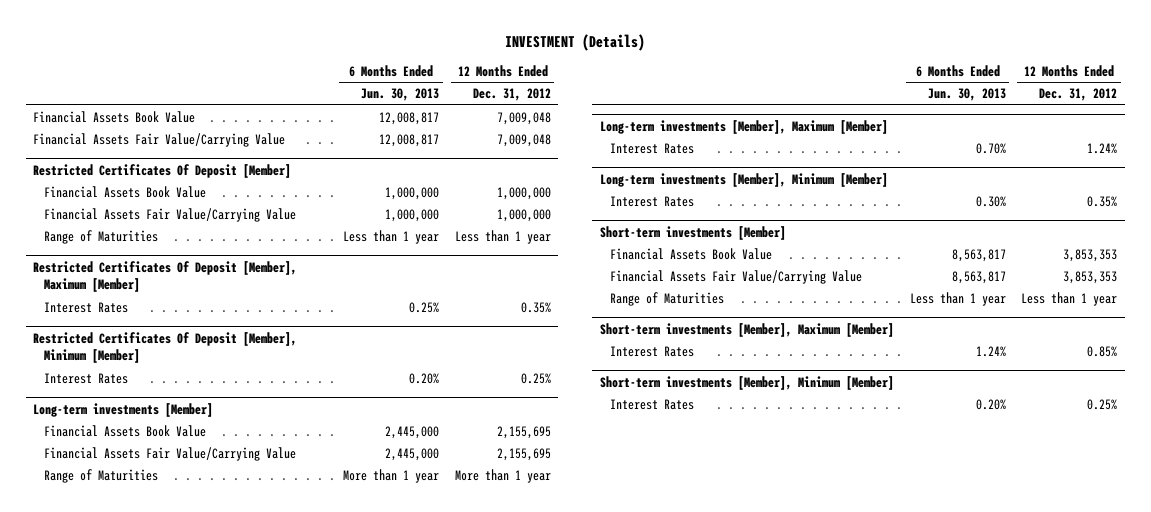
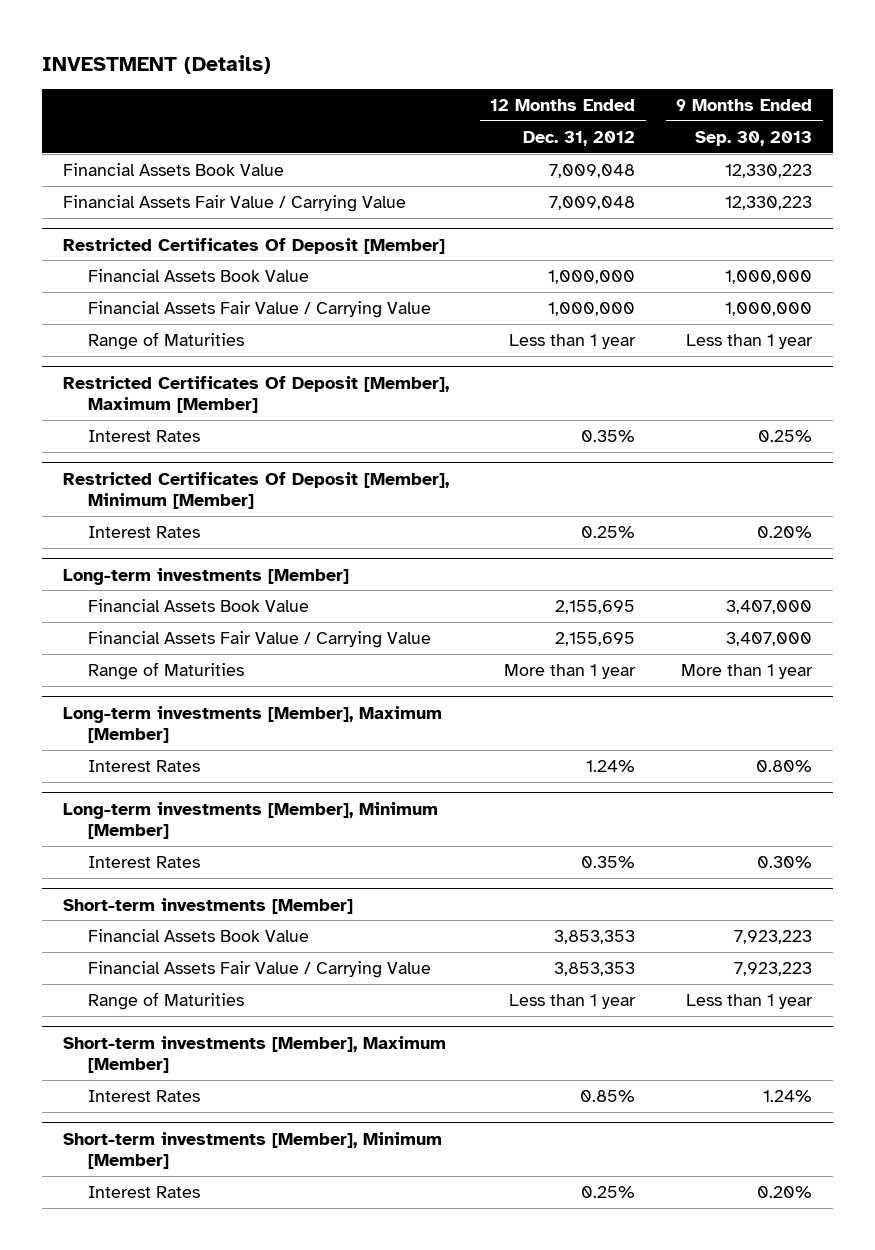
- | 6 Months Ended Jun. 30, 2013 | 12 Months Ended Dec. 31, 2012
+ | 12 Months Ended Dec. 31, 2012 | 9 Months Ended Sep. 30, 2013
- Financial Assets Fair Value/Carrying Value | 12,008,817 | 7,009,048
+ Financial Assets Fair Value / Carrying Value | 7,009,048 | 12,330,223
@ Restricted Certificates Of Deposit [Member]
- Financial Assets Fair Value/Carrying Value | 1,000,000 | 1,000,000
+ Financial Assets Fair Value / Carrying Value | 1,000,000 | 1,000,000
@ Long-term investments [Member]
- Financial Assets Fair Value/Carrying Value | 2,445,000 | 2,155,695
+ Financial Assets Fair Value / Carrying Value | 2,155,695 | 3,407,000
@ Short-term investments [Member]
- Financial Assets Fair Value/Carrying Value | 8,563,817 | 3,853,353
+ Financial Assets Fair Value / Carrying Value | 3,853,353 | 7,923,223

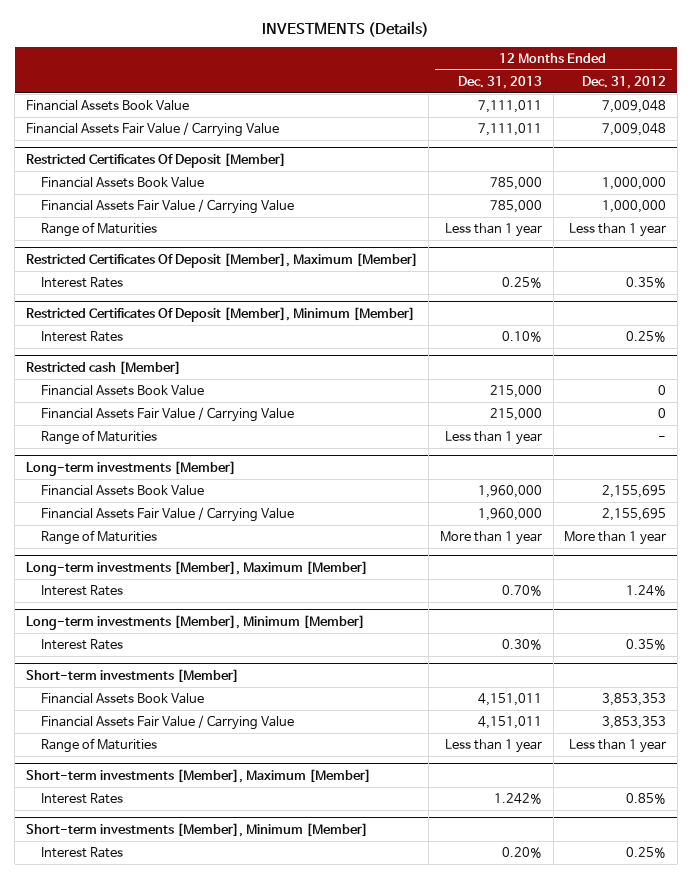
- INVESTMENT (Details)
+ INVESTMENTS (Details)
- | 12 Months Ended Dec. 31, 2012 | 9 Months Ended Sep. 30, 2013
+ | 12 Months Ended Dec. 31, 2013 | 12 Months Ended Dec. 31, 2012
+ Restricted cash [Member]
+ Financial Assets Book Value | 215,000 | 0
+ Financial Assets Fair Value / Carrying Value | 215,000 | 0
+ Range of Maturities | Less than 1 year | -

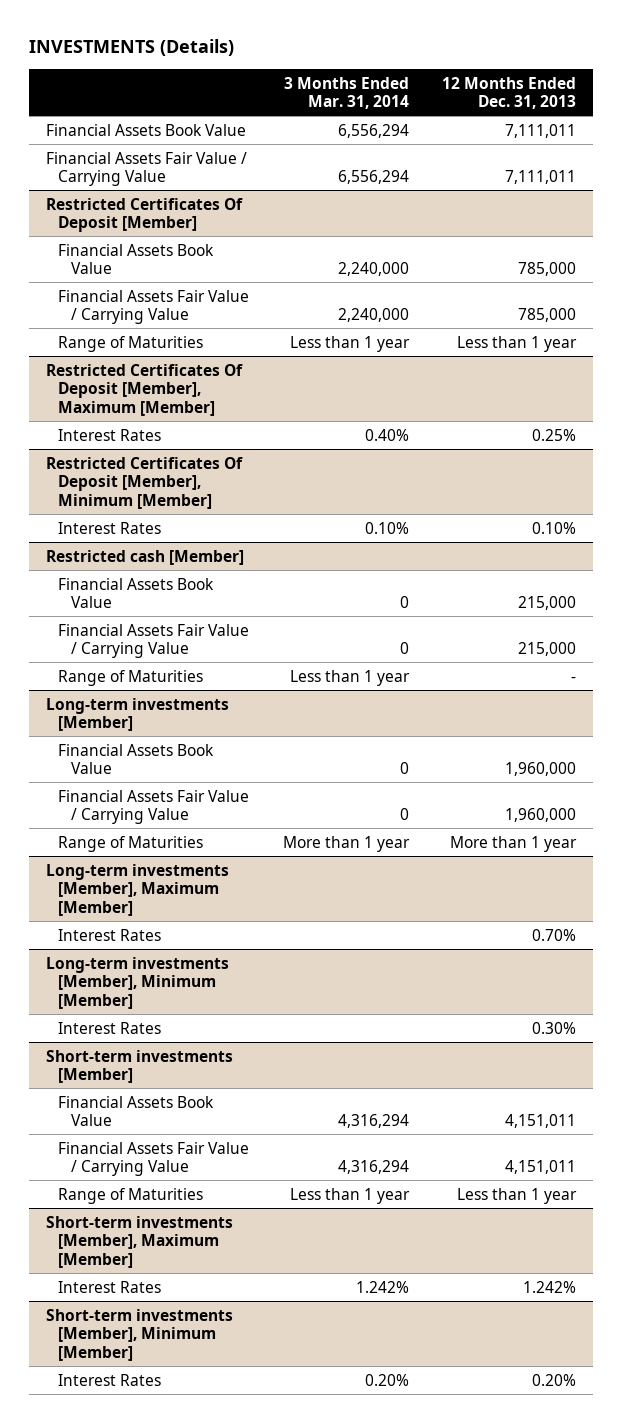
- | 12 Months Ended Dec. 31, 2013 | 12 Months Ended Dec. 31, 2012
+ | 3 Months Ended Mar. 31, 2014 | 12 Months Ended Dec. 31, 2013
@ Restricted cash [Member]
- Range of Maturities | Less than 1 year | -
+ Range of Maturities | Less than 1 year | -

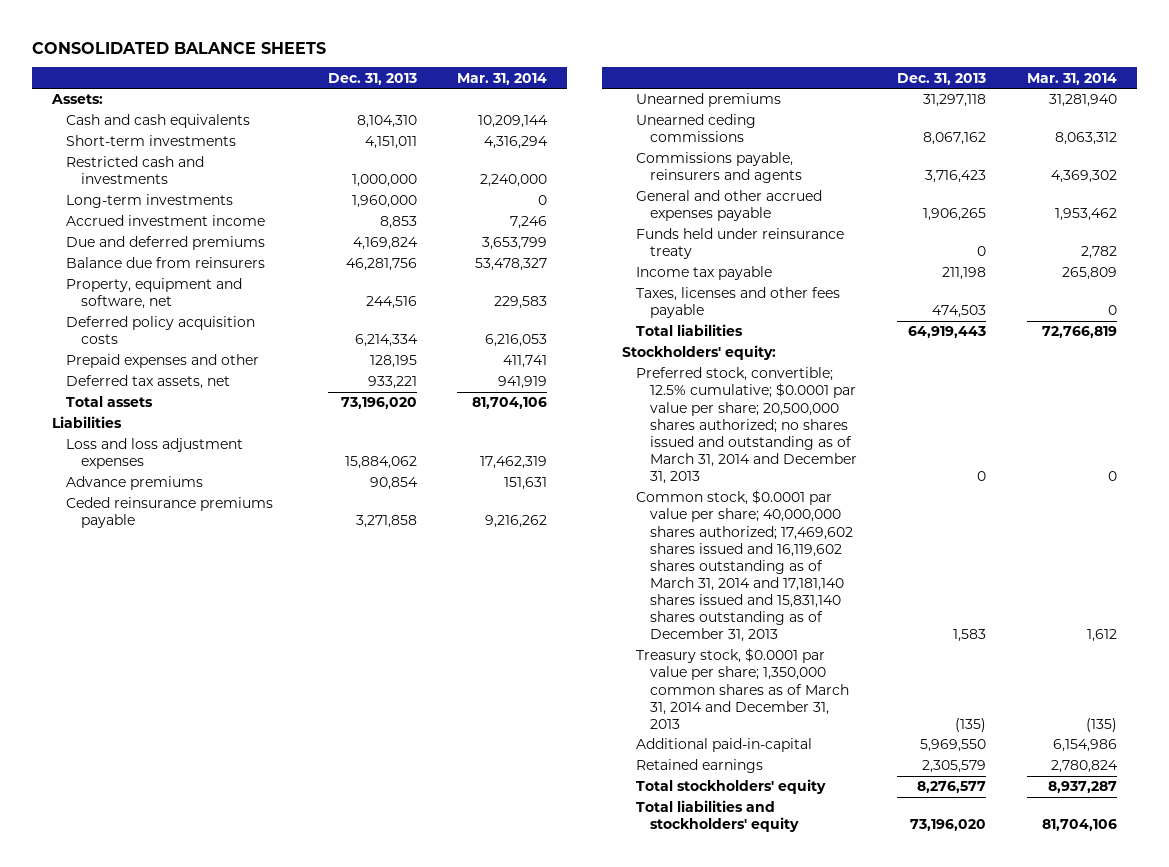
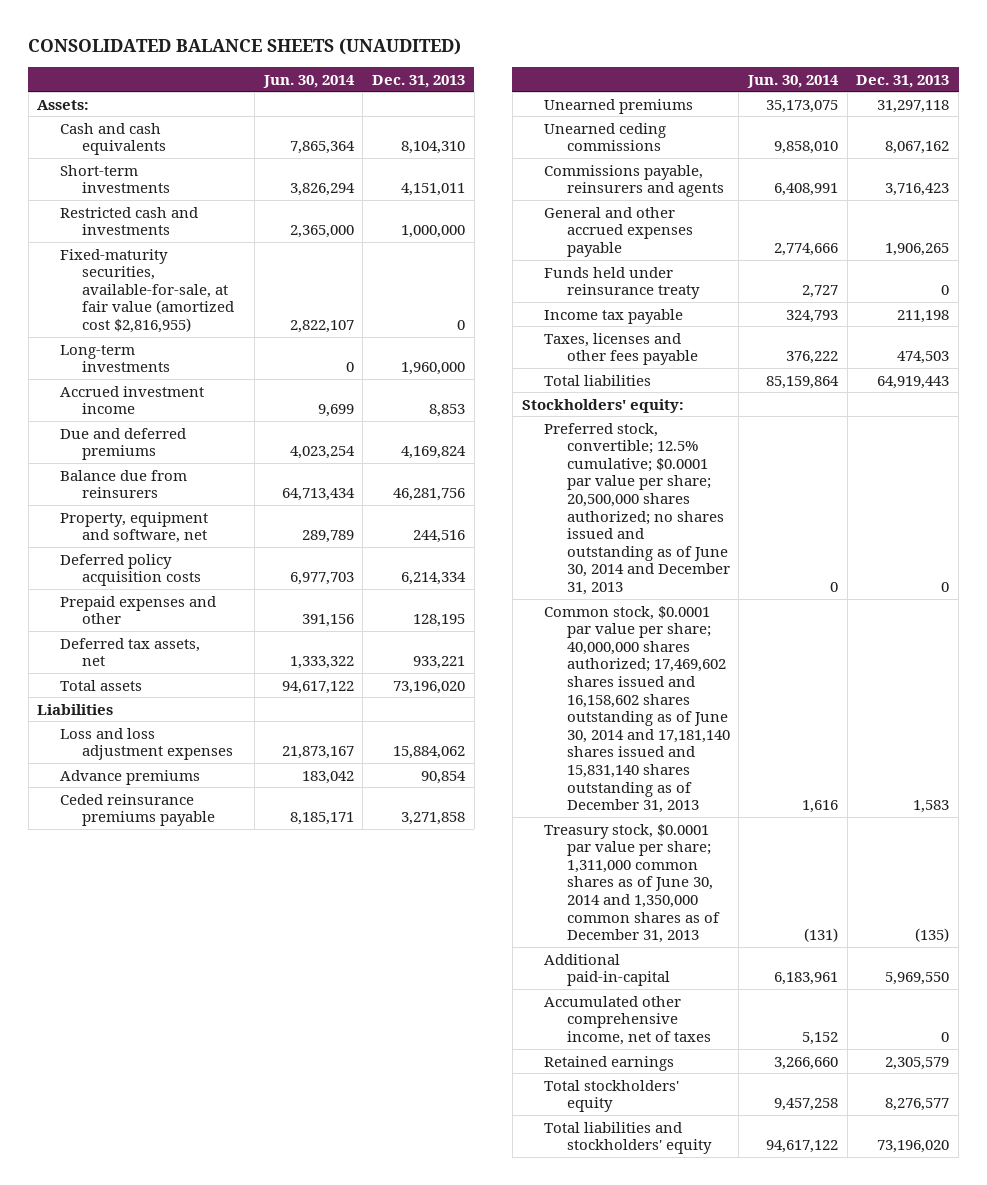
- CONSOLIDATED BALANCE SHEETS
+ CONSOLIDATED BALANCE SHEETS (UNAUDITED)
- | Dec. 31, 2013 | Mar. 31, 2014
+ | Jun. 30, 2014 | Dec. 31, 2013
+ Fixed-maturity securities, available-for-sale, at fair value (amortized cost $2,816,955) | 2,822,107 | 0
- Preferred stock, convertible; 12.5% cumulative; $0.0001 par value per share; 20,500,000 shares authorized; no shares issued and outstanding as of March 31, 2014 and December 31, 2013 | 0 | 0
- Common stock, $0.0001 par value per share; 40,000,000 shares authorized; 17,469,602 shares issued and 16,119,602 shares outstanding as of March 31, 2014 and 17,181,140 shares issued and 15,831,140 shares outstanding as of December 31, 2013 | 1,583 | 1,612
- Treasury stock, $0.0001 par value per share; 1,350,000 common shares as of March 31, 2014 and December 31, 2013 | (135) | (135)
+ Preferred stock, convertible; 12.5% cumulative; $0.0001 par value per share; 20,500,000 shares authorized; no shares issued and outstanding as of June 30, 2014 and December 31, 2013 | 0 | 0
+ Common stock, $0.0001 par value per share; 40,000,000 shares authorized; 17,469,602 shares issued and 16,158,602 shares outstanding as of June 30, 2014 and 17,181,140 shares issued and 15,831,140 shares outstanding as of December 31, 2013 | 1,616 | 1,583
+ Treasury stock, $0.0001 par value per share; 1,311,000 common shares as of June 30, 2014 and 1,350,000 common shares as of December 31, 2013 | (131) | (135)
+ Accumulated other comprehensive income, net of taxes | 5,152 | 0

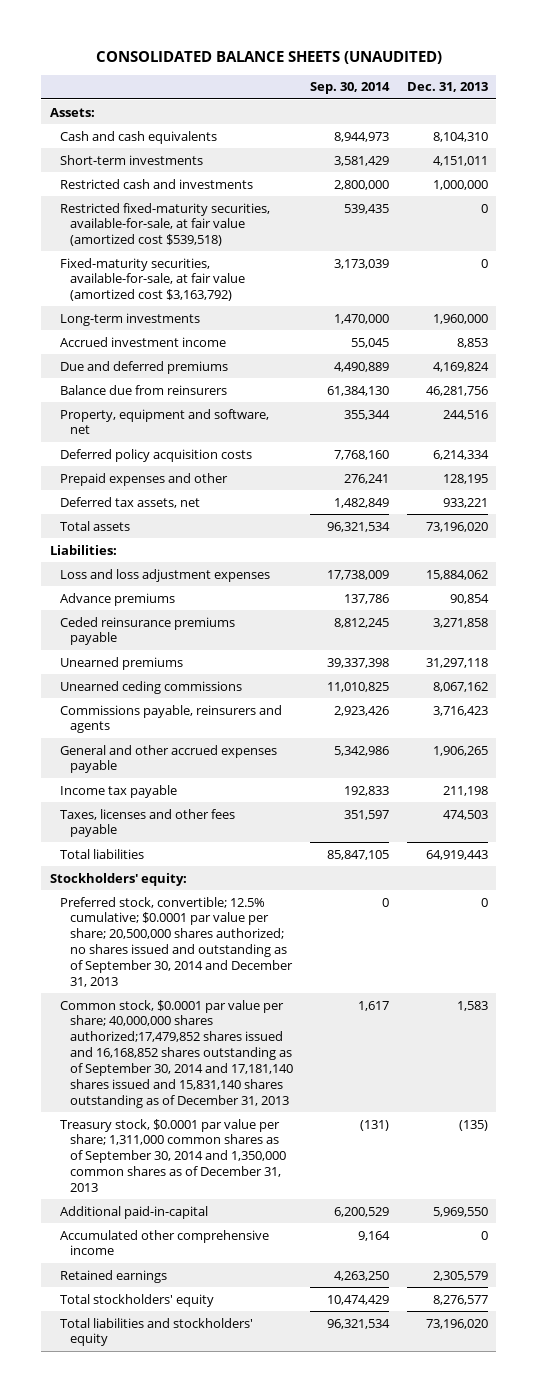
- | Jun. 30, 2014 | Dec. 31, 2013
+ | Sep. 30, 2014 | Dec. 31, 2013
- Fixed-maturity securities, available-for-sale, at fair value (amortized cost $2,816,955) | 2,822,107 | 0
+ Restricted fixed-maturity securities, available-for-sale, at fair value (amortized cost $539,518) | 539,435 | 0
+ Fixed-maturity securities, available-for-sale, at fair value (amortized cost $3,163,792) | 3,173,039 | 0
- Liabilities
+ Liabilities:
- Funds held under reinsurance treaty | 2,727 | 0
- Preferred stock, convertible; 12.5% cumulative; $0.0001 par value per share; 20,500,000 shares authorized; no shares issued and outstanding as of June 30, 2014 and December 31, 2013 | 0 | 0
- Common stock, $0.0001 par value per share; 40,000,000 shares authorized; 17,469,602 shares issued and 16,158,602 shares outstanding as of June 30, 2014 and 17,181,140 shares issued and 15,831,140 shares outstanding as of December 31, 2013 | 1,616 | 1,583
- Treasury stock, $0.0001 par value per share; 1,311,000 common shares as of June 30, 2014 and 1,350,000 common shares as of December 31, 2013 | (131) | (135)
+ Preferred stock, convertible; 12.5% cumulative; $0.0001 par value per share; 20,500,000 shares authorized; no shares issued and outstanding as of September 30, 2014 and December 31, 2013 | 0 | 0
+ Common stock, $0.0001 par value per share; 40,000,000 shares authorized;17,479,852 shares issued and 16,168,852 shares outstanding as of September 30, 2014 and 17,181,140 shares issued and 15,831,140 shares outstanding as of December 31, 2013 | 1,617 | 1,583
+ Treasury stock, $0.0001 par value per share; 1,311,000 common shares as of September 30, 2014 and 1,350,000 common shares as of December 31, 2013 | (131) | (135)
- Accumulated other comprehensive income, net of taxes | 5,152 | 0
+ Accumulated other comprehensive income | 9,164 | 0

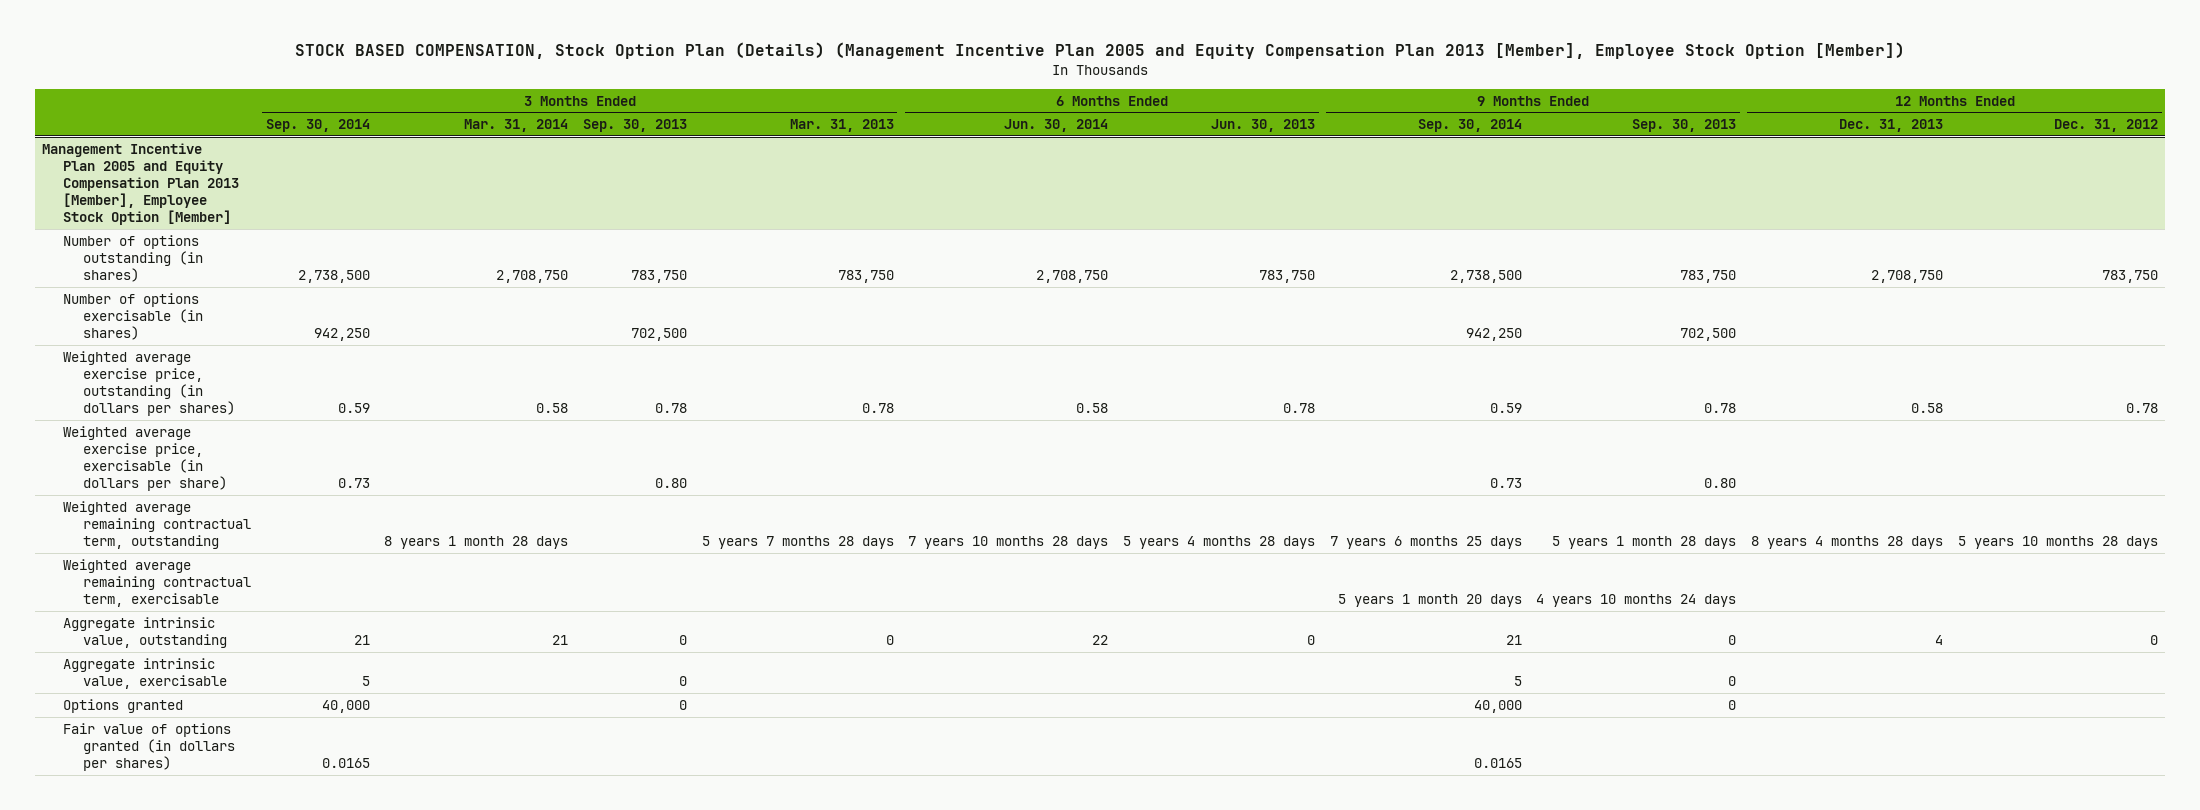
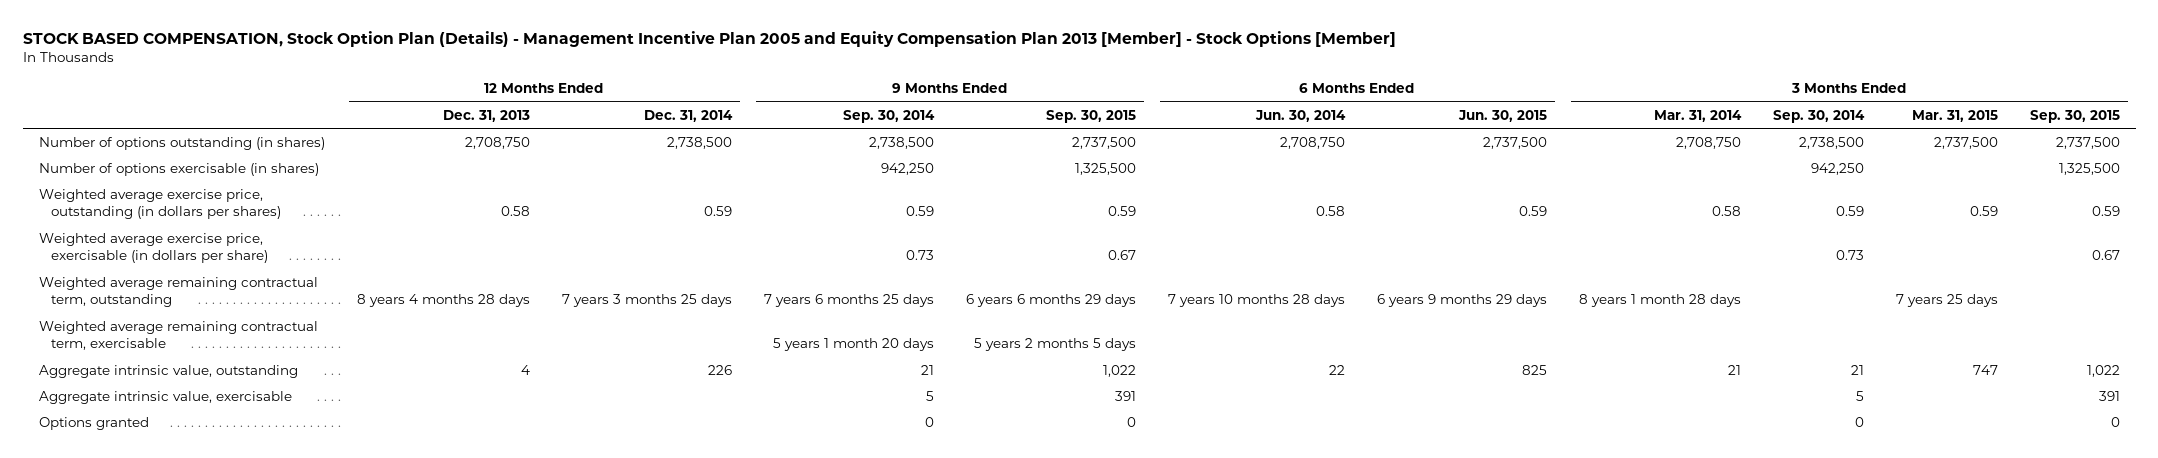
- STOCK BASED COMPENSATION, Stock Option Plan (Details) (Management Incentive Plan 2005 and Equity Compensation Plan 2013 [Member], Employee Stock Option [Member])
+ STOCK BASED COMPENSATION, Stock Option Plan (Details) - Management Incentive Plan 2005 and Equity Compensation Plan 2013 [Member] - Stock Options [Member]
- | 3 Months Ended Sep. 30, 2014 | 3 Months Ended Mar. 31, 2014 | 3 Months Ended Sep. 30, 2013 | 3 Months Ended Mar. 31, 2013 | 6 Months Ended Jun. 30, 2014 | 6 Months Ended Jun. 30, 2013 | 9 Months Ended Sep. 30, 2014 | 9 Months Ended Sep. 30, 2013 | 12 Months Ended Dec. 31, 2013 | 12 Months Ended Dec. 31, 2012
+ | 12 Months Ended Dec. 31, 2013 | 12 Months Ended Dec. 31, 2014 | 9 Months Ended Sep. 30, 2014 | 9 Months Ended Sep. 30, 2015 | 6 Months Ended Jun. 30, 2014 | 6 Months Ended Jun. 30, 2015 | 3 Months Ended Mar. 31, 2014 | 3 Months Ended Sep. 30, 2014 | 3 Months Ended Mar. 31, 2015 | 3 Months Ended Sep. 30, 2015
- Management Incentive Plan 2005 and Equity Compensation Plan 2013 [Member], Employee Stock Option [Member]
- Options granted | 40,000 | | 0 | | | | 40,000 | 0 | |
- Fair value of options granted (in dollars per shares) | 0.0165 | | | | | | 0.0165 | | |
+ Options granted | | | 0 | 0 | | | | 0 | | 0

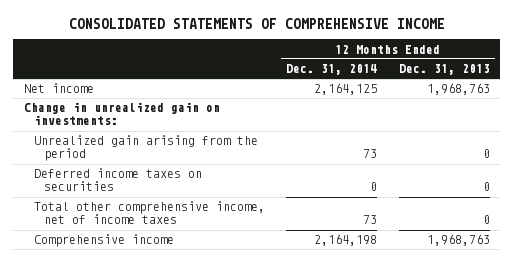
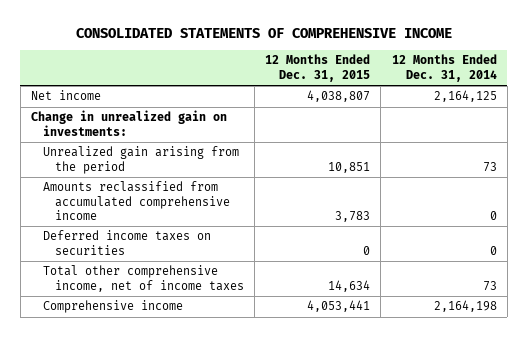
- | 12 Months Ended Dec. 31, 2014 | 12 Months Ended Dec. 31, 2013
+ | 12 Months Ended Dec. 31, 2015 | 12 Months Ended Dec. 31, 2014
+ Amounts reclassified from accumulated comprehensive income | 3,783 | 0

